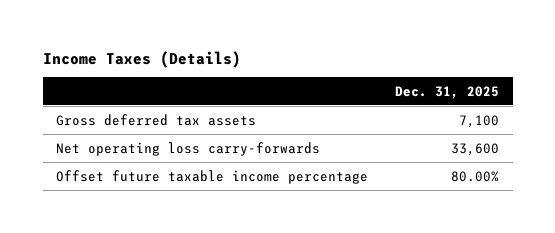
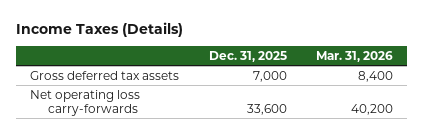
- | Dec. 31, 2025
+ | Dec. 31, 2025 | Mar. 31, 2026
- Gross deferred tax assets | 7,100
+ Gross deferred tax assets | 7,000 | 8,400
- Offset future taxable income percentage | 80.00%

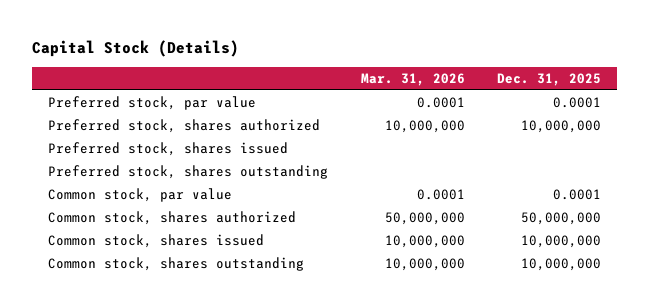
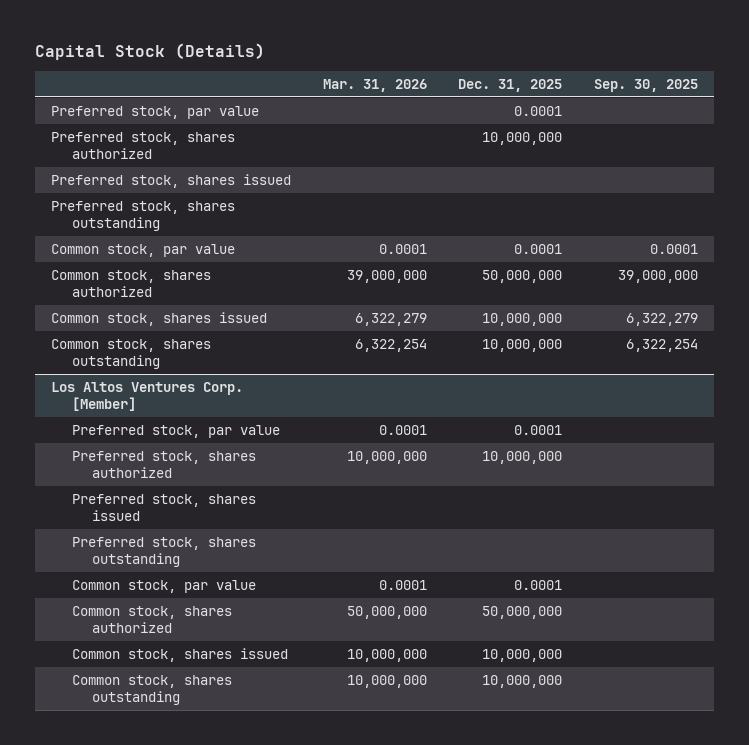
- | Mar. 31, 2026 | Dec. 31, 2025
+ | Mar. 31, 2026 | Dec. 31, 2025 | Sep. 30, 2025
+ Preferred stock, par value | | 0.0001 |
+ Preferred stock, shares authorized | | 10,000,000 |
+ Preferred stock, shares issued
+ Preferred stock, shares outstanding
+ Common stock, par value | 0.0001 | 0.0001 | 0.0001
+ Common stock, shares authorized | 39,000,000 | 50,000,000 | 39,000,000
+ Common stock, shares issued | 6,322,279 | 10,000,000 | 6,322,279
+ Common stock, shares outstanding | 6,322,254 | 10,000,000 | 6,322,254
+ Los Altos Ventures Corp. [Member]

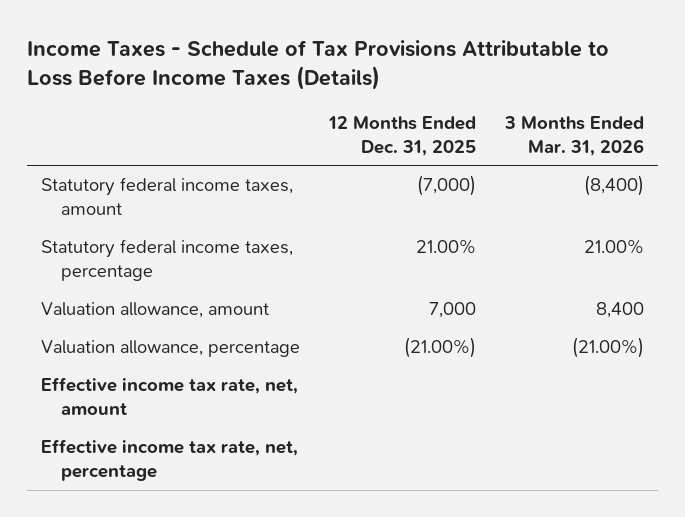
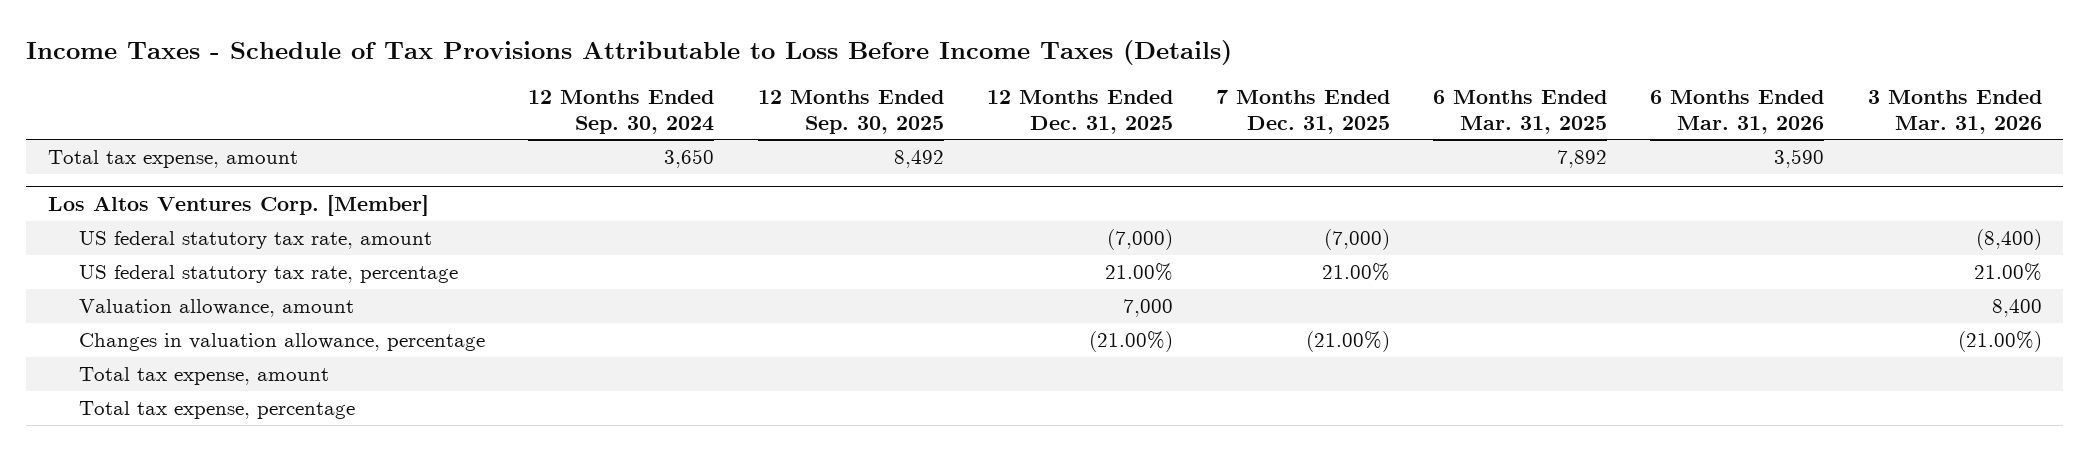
- | 12 Months Ended Dec. 31, 2025 | 3 Months Ended Mar. 31, 2026
+ | 12 Months Ended Sep. 30, 2024 | 12 Months Ended Sep. 30, 2025 | 12 Months Ended Dec. 31, 2025 | 7 Months Ended Dec. 31, 2025 | 6 Months Ended Mar. 31, 2025 | 6 Months Ended Mar. 31, 2026 | 3 Months Ended Mar. 31, 2026
- Statutory federal income taxes, amount | (7,000) | (8,400)
- Statutory federal income taxes, percentage | 21.00% | 21.00%
+ Total tax expense, amount | 3,650 | 8,492 | | | 7,892 | 3,590 |
+ Los Altos Ventures Corp. [Member]
+ US federal statutory tax rate, amount | | | (7,000) | (7,000) | | | (8,400)
+ US federal statutory tax rate, percentage | | | 21.00% | 21.00% | | | 21.00%
- Valuation allowance, percentage | (21.00%) | (21.00%)
- Effective income tax rate, net, amount
- Effective income tax rate, net, percentage
+ Changes in valuation allowance, percentage | | | (21.00%) | (21.00%) | | | (21.00%)
+ Total tax expense, amount
+ Total tax expense, percentage

